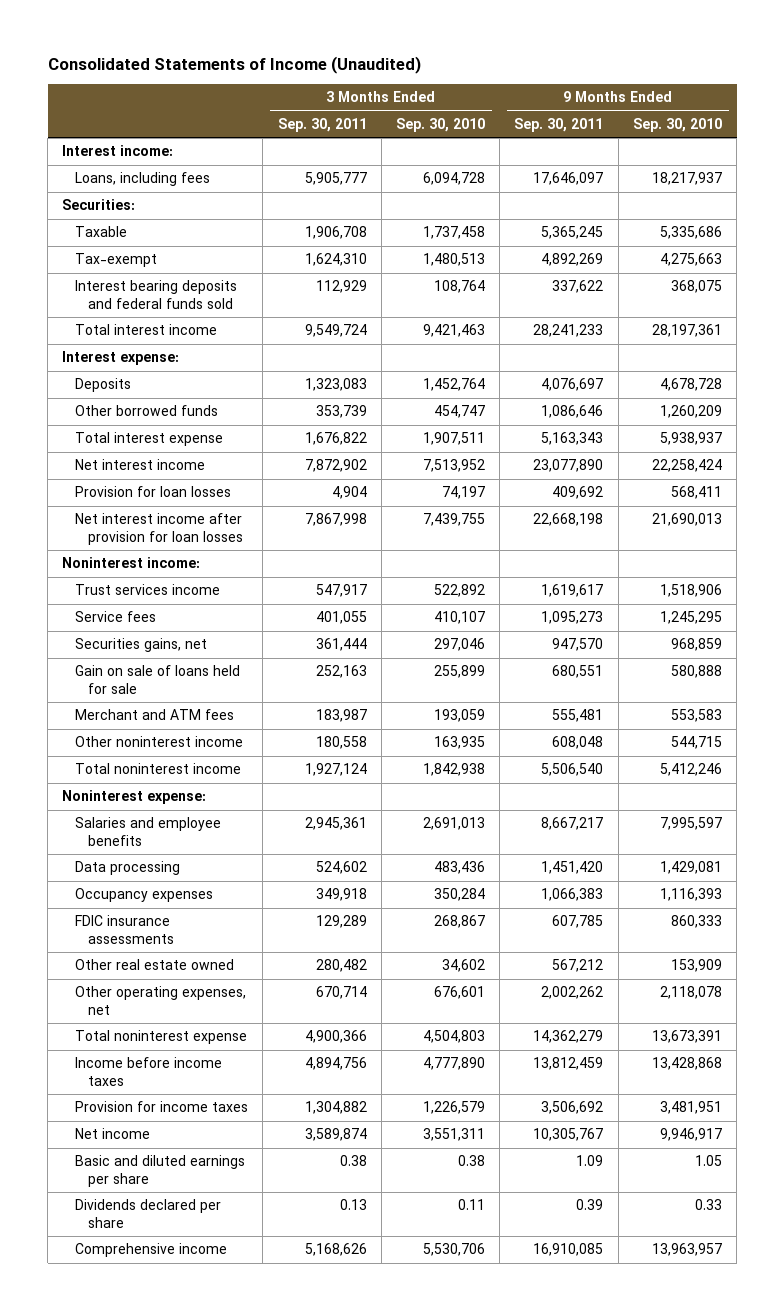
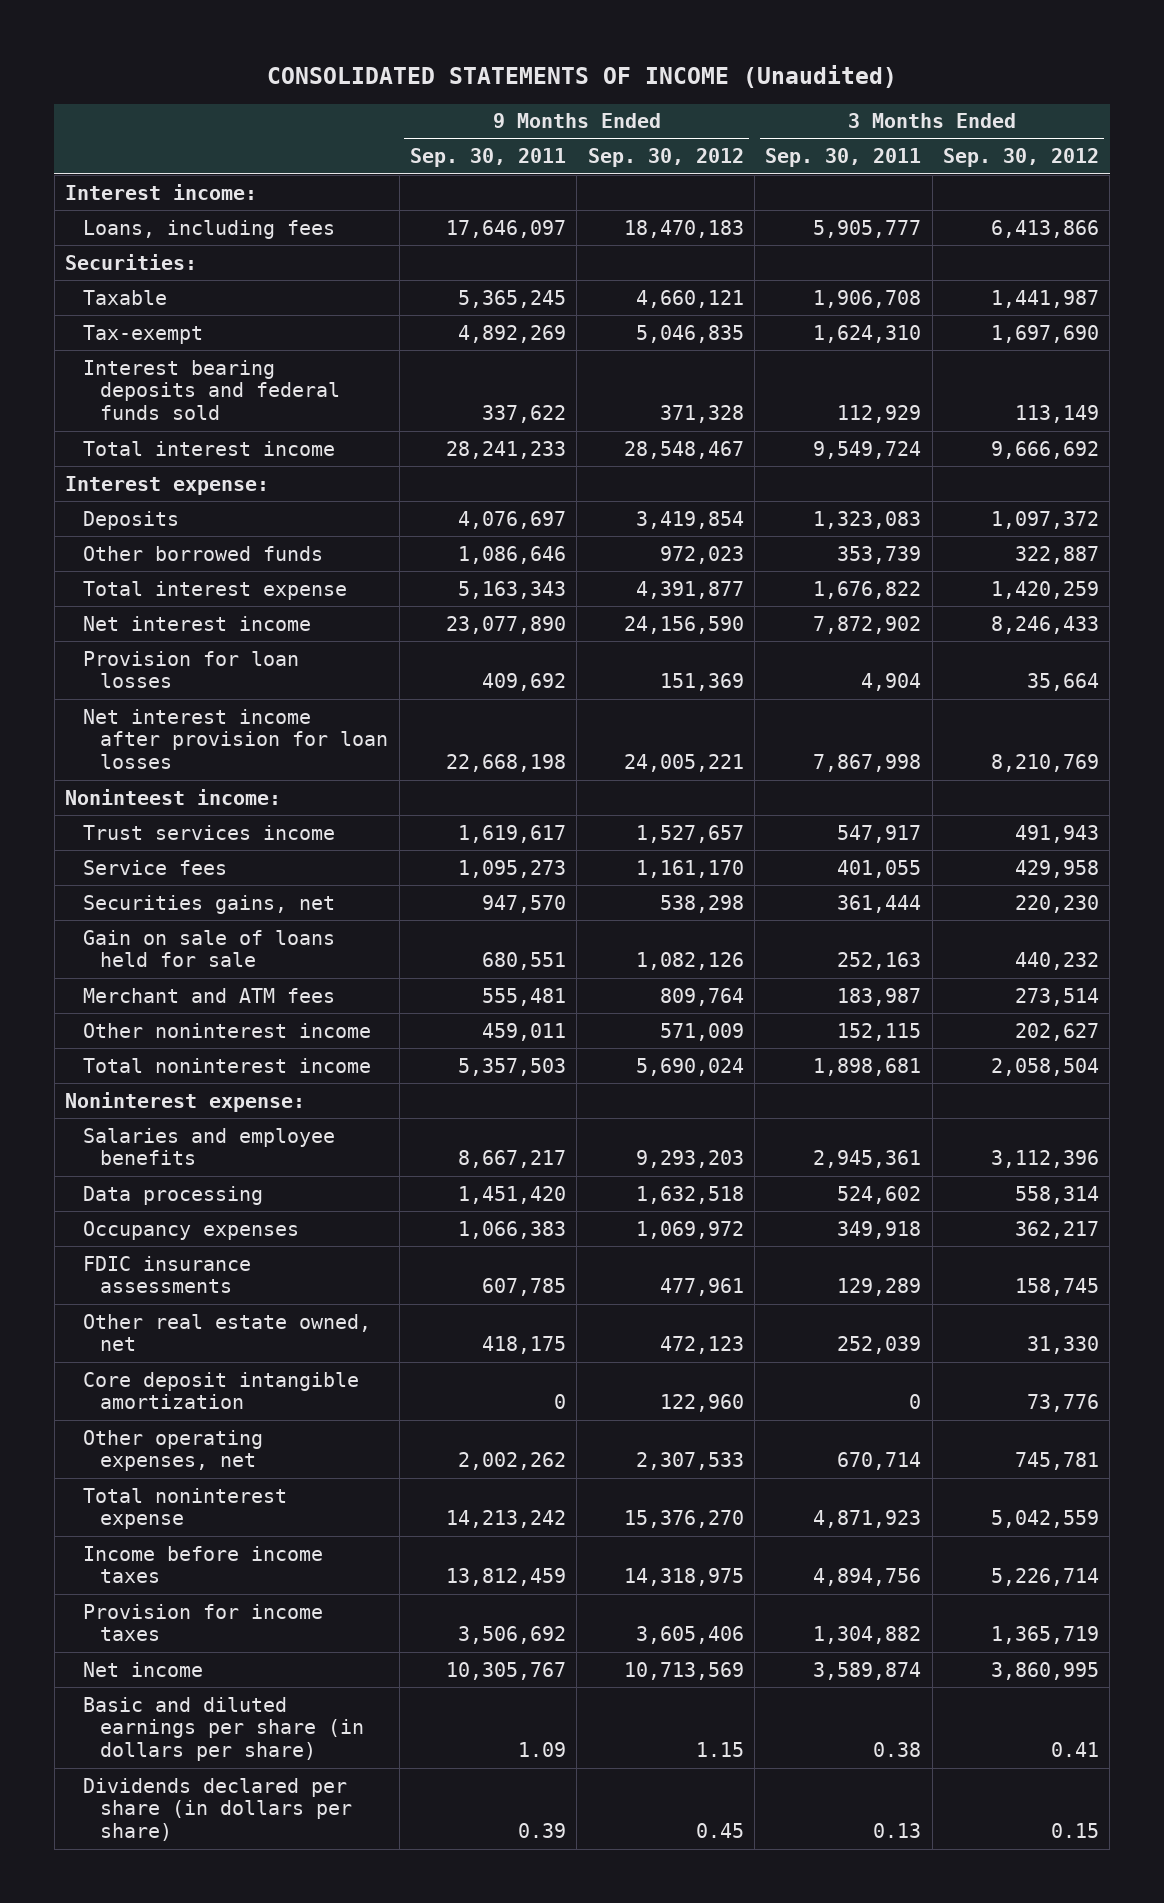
- Consolidated Statements of Income (Unaudited)
+ CONSOLIDATED STATEMENTS OF INCOME (Unaudited)
- | 3 Months Ended Sep. 30, 2011 | 3 Months Ended Sep. 30, 2010 | 9 Months Ended Sep. 30, 2011 | 9 Months Ended Sep. 30, 2010
+ | 9 Months Ended Sep. 30, 2011 | 9 Months Ended Sep. 30, 2012 | 3 Months Ended Sep. 30, 2011 | 3 Months Ended Sep. 30, 2012
- Noninterest income:
+ Noninteest income:
- Other noninterest income | 180,558 | 163,935 | 608,048 | 544,715
- Total noninterest income | 1,927,124 | 1,842,938 | 5,506,540 | 5,412,246
+ Other noninterest income | 459,011 | 571,009 | 152,115 | 202,627
+ Total noninterest income | 5,357,503 | 5,690,024 | 1,898,681 | 2,058,504
- Other real estate owned | 280,482 | 34,602 | 567,212 | 153,909
+ Other real estate owned, net | 418,175 | 472,123 | 252,039 | 31,330
+ Core deposit intangible amortization | 0 | 122,960 | 0 | 73,776
- Total noninterest expense | 4,900,366 | 4,504,803 | 14,362,279 | 13,673,391
+ Total noninterest expense | 14,213,242 | 15,376,270 | 4,871,923 | 5,042,559
- Basic and diluted earnings per share | 0.38 | 0.38 | 1.09 | 1.05
- Dividends declared per share | 0.13 | 0.11 | 0.39 | 0.33
- Comprehensive income | 5,168,626 | 5,530,706 | 16,910,085 | 13,963,957
+ Basic and diluted earnings per share (in dollars per share) | 1.09 | 1.15 | 0.38 | 0.41
+ Dividends declared per share (in dollars per share) | 0.39 | 0.45 | 0.13 | 0.15

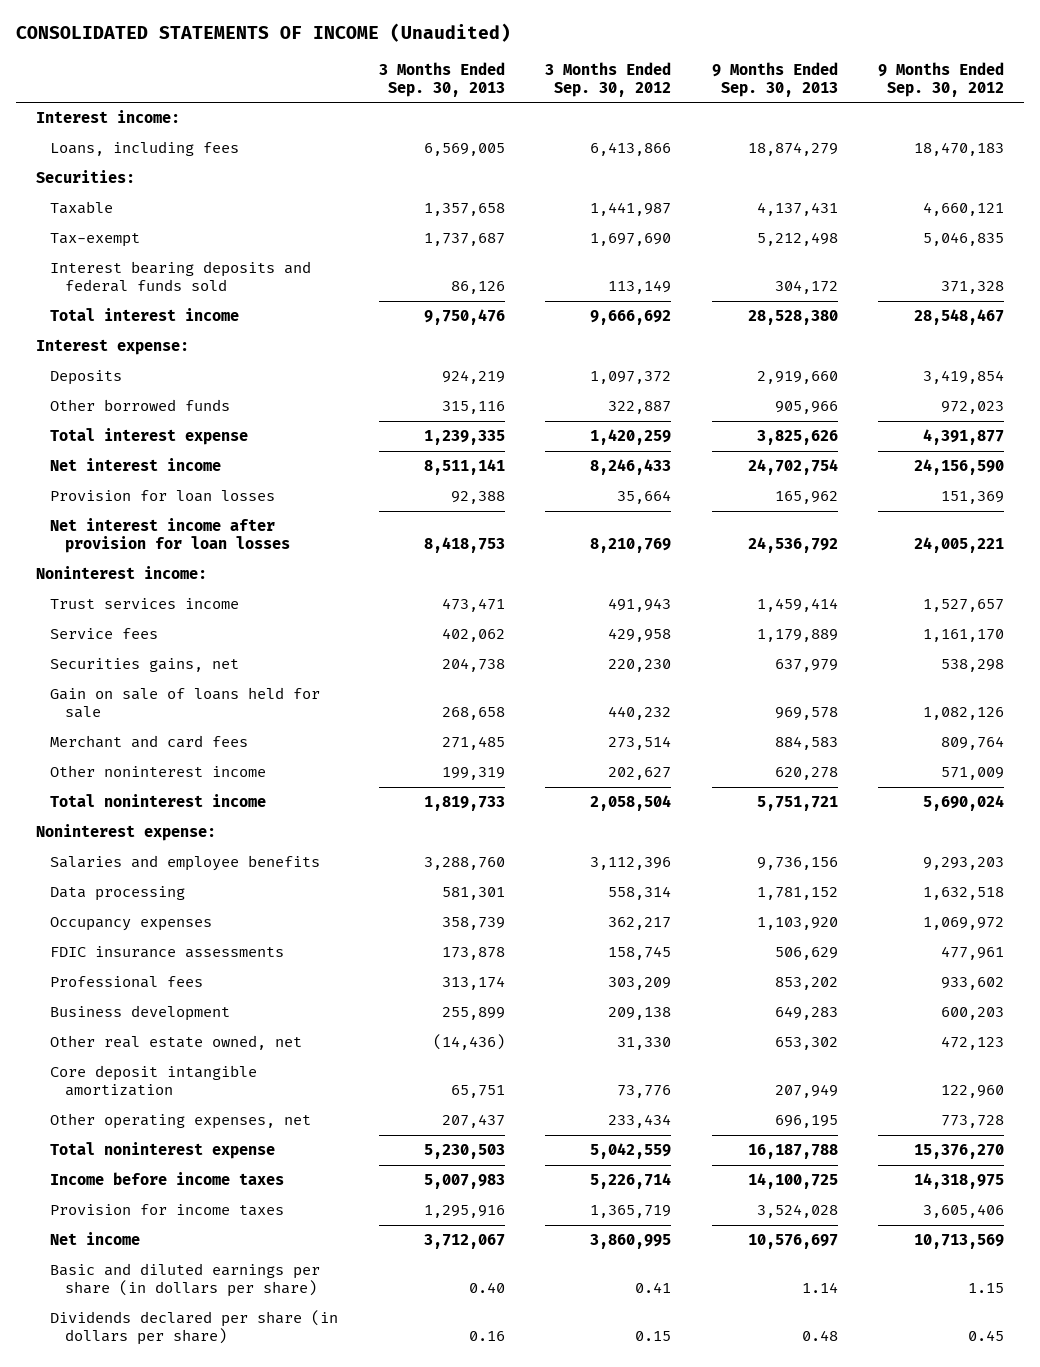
- | 9 Months Ended Sep. 30, 2011 | 9 Months Ended Sep. 30, 2012 | 3 Months Ended Sep. 30, 2011 | 3 Months Ended Sep. 30, 2012
+ | 3 Months Ended Sep. 30, 2013 | 3 Months Ended Sep. 30, 2012 | 9 Months Ended Sep. 30, 2013 | 9 Months Ended Sep. 30, 2012
- Noninteest income:
+ Noninterest income:
- Merchant and ATM fees | 555,481 | 809,764 | 183,987 | 273,514
+ Merchant and card fees | 271,485 | 273,514 | 884,583 | 809,764
+ Professional fees | 313,174 | 303,209 | 853,202 | 933,602
+ Business development | 255,899 | 209,138 | 649,283 | 600,203
- Other operating expenses, net | 2,002,262 | 2,307,533 | 670,714 | 745,781
+ Other operating expenses, net | 207,437 | 233,434 | 696,195 | 773,728

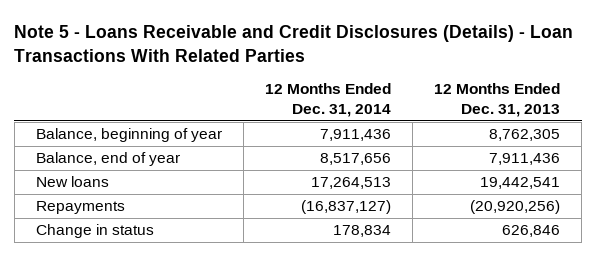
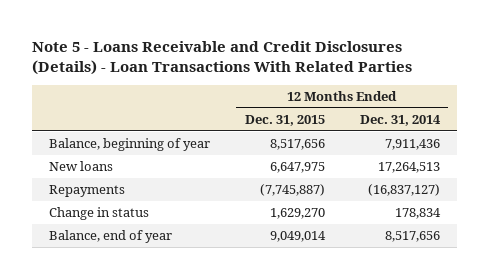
- | 12 Months Ended Dec. 31, 2014 | 12 Months Ended Dec. 31, 2013
+ | 12 Months Ended Dec. 31, 2015 | 12 Months Ended Dec. 31, 2014
moved down: Balance, end of year | 9,049,014 | 8,517,656

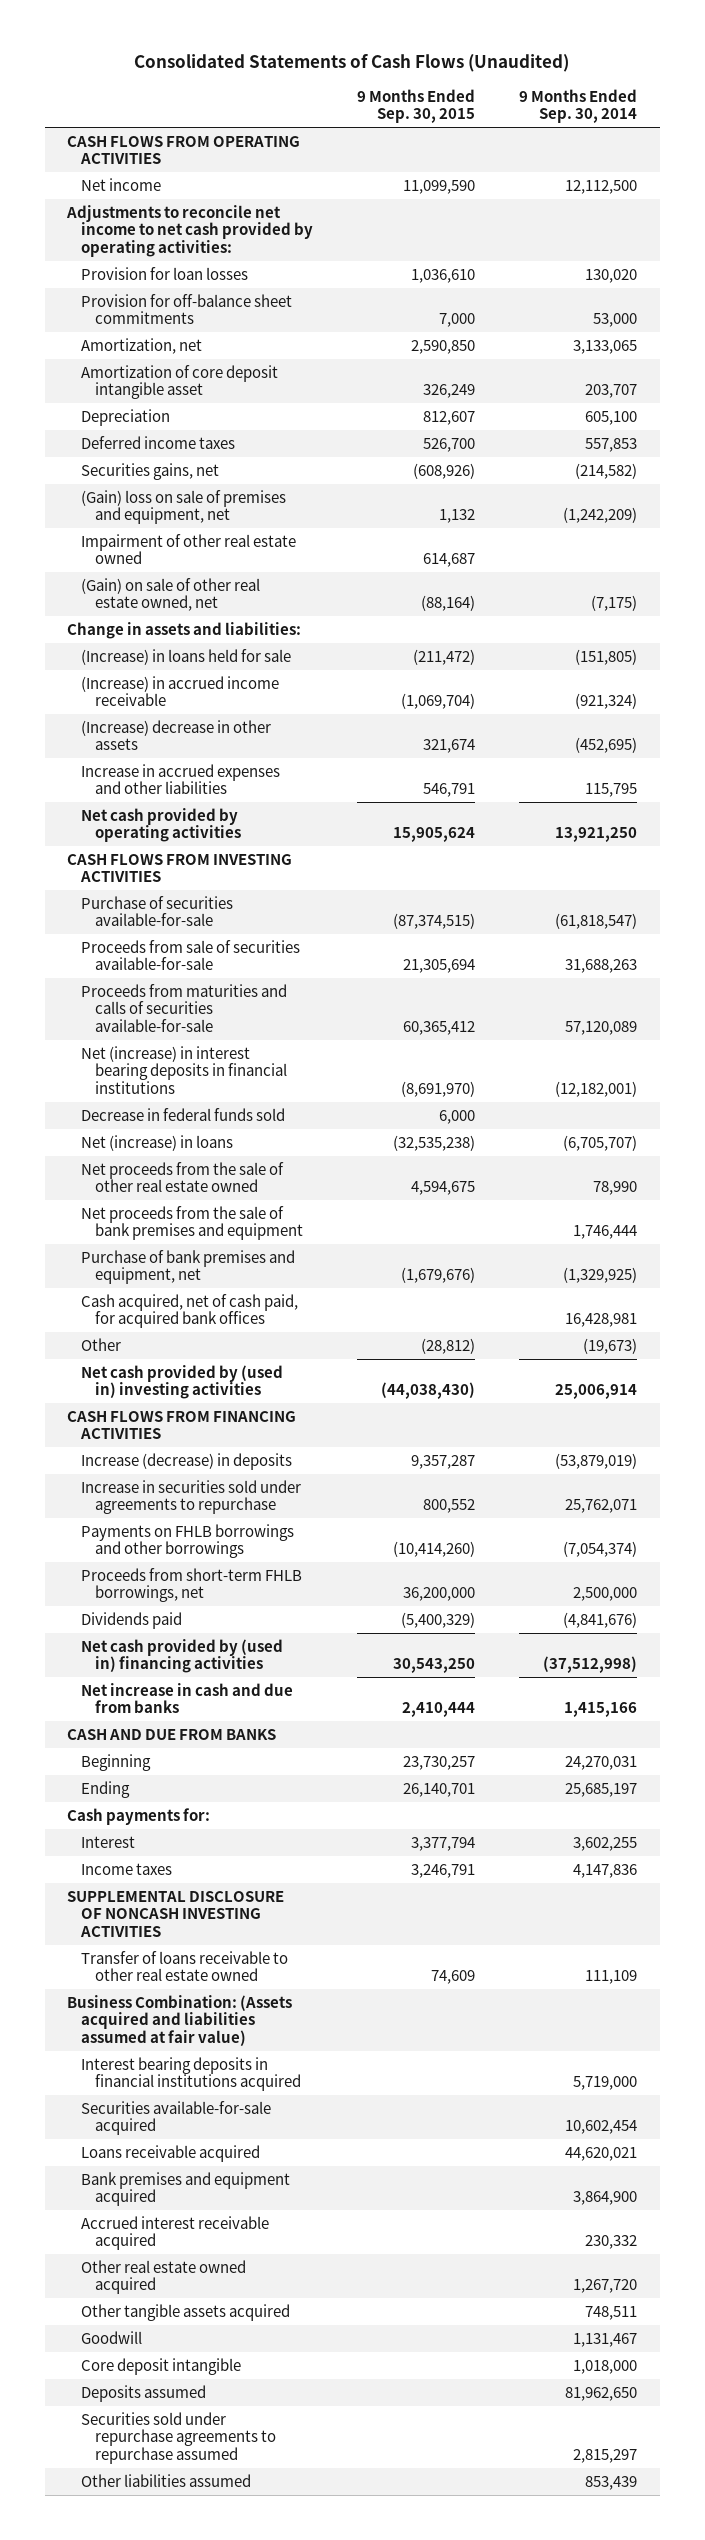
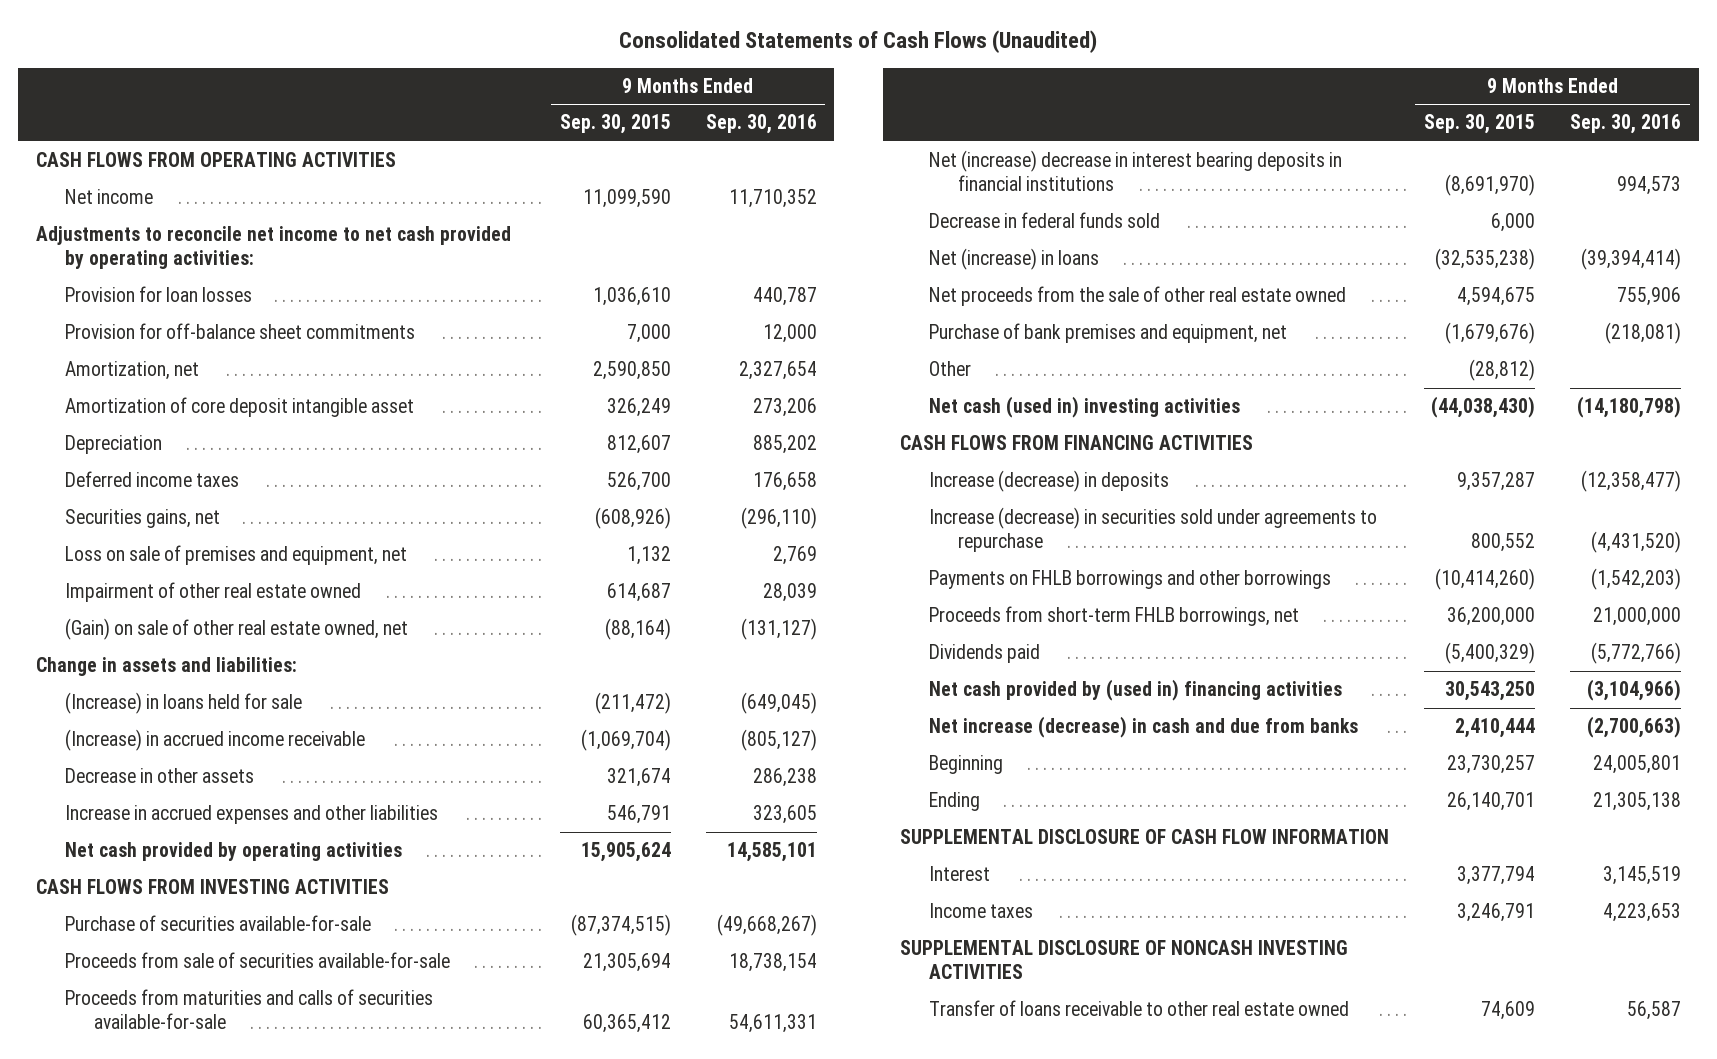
- | 9 Months Ended Sep. 30, 2015 | 9 Months Ended Sep. 30, 2014
+ | 9 Months Ended Sep. 30, 2015 | 9 Months Ended Sep. 30, 2016
- (Gain) loss on sale of premises and equipment, net | 1,132 | (1,242,209)
+ Loss on sale of premises and equipment, net | 1,132 | 2,769
- (Increase) decrease in other assets | 321,674 | (452,695)
+ Decrease in other assets | 321,674 | 286,238
- Net (increase) in interest bearing deposits in financial institutions | (8,691,970) | (12,182,001)
+ Net (increase) decrease in interest bearing deposits in financial institutions | (8,691,970) | 994,573
- Net proceeds from the sale of bank premises and equipment | | 1,746,444
- Cash acquired, net of cash paid, for acquired bank offices | | 16,428,981
- Net cash provided by (used in) investing activities | (44,038,430) | 25,006,914
+ Net cash (used in) investing activities | (44,038,430) | (14,180,798)
- Increase in securities sold under agreements to repurchase | 800,552 | 25,762,071
+ Increase (decrease) in securities sold under agreements to repurchase | 800,552 | (4,431,520)
- Net increase in cash and due from banks | 2,410,444 | 1,415,166
- CASH AND DUE FROM BANKS
+ Net increase (decrease) in cash and due from banks | 2,410,444 | (2,700,663)
- Cash payments for:
+ SUPPLEMENTAL DISCLOSURE OF CASH FLOW INFORMATION
- Business Combination: (Assets acquired and liabilities assumed at fair value)
- Interest bearing deposits in financial institutions acquired | | 5,719,000
- Securities available-for-sale acquired | | 10,602,454
- Loans receivable acquired | | 44,620,021
- Bank premises and equipment acquired | | 3,864,900
- Accrued interest receivable acquired | | 230,332
- Other real estate owned acquired | | 1,267,720
- Other tangible assets acquired | | 748,511
- Goodwill | | 1,131,467
- Core deposit intangible | | 1,018,000
- Deposits assumed | | 81,962,650
- Securities sold under repurchase agreements to repurchase assumed | | 2,815,297
- Other liabilities assumed | | 853,439

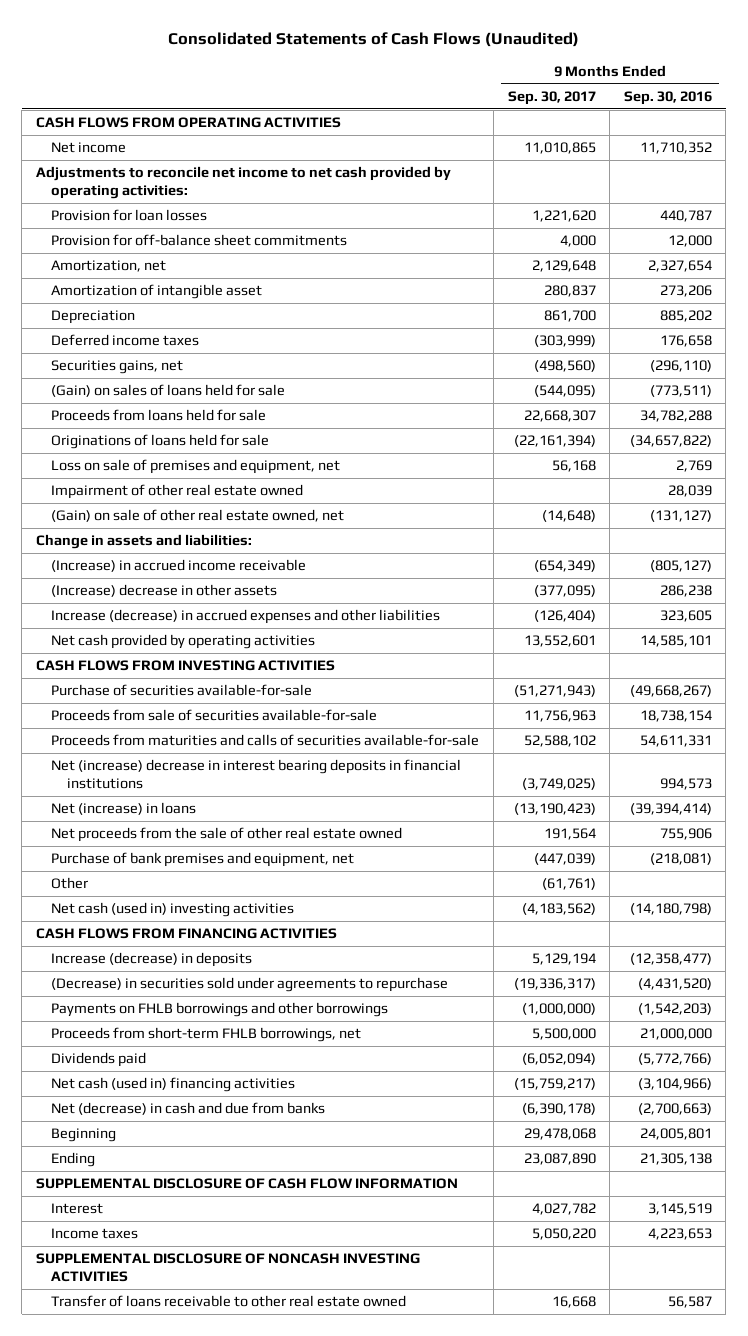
- | 9 Months Ended Sep. 30, 2015 | 9 Months Ended Sep. 30, 2016
+ | 9 Months Ended Sep. 30, 2017 | 9 Months Ended Sep. 30, 2016
- Amortization of core deposit intangible asset | 326,249 | 273,206
+ Amortization of intangible asset | 280,837 | 273,206
+ (Gain) on sales of loans held for sale | (544,095) | (773,511)
+ Proceeds from loans held for sale | 22,668,307 | 34,782,288
+ Originations of loans held for sale | (22,161,394) | (34,657,822)
- (Increase) in loans held for sale | (211,472) | (649,045)
- Decrease in other assets | 321,674 | 286,238
- Increase in accrued expenses and other liabilities | 546,791 | 323,605
+ (Increase) decrease in other assets | (377,095) | 286,238
+ Increase (decrease) in accrued expenses and other liabilities | (126,404) | 323,605
- Decrease in federal funds sold | 6,000 |
- Increase (decrease) in securities sold under agreements to repurchase | 800,552 | (4,431,520)
+ (Decrease) in securities sold under agreements to repurchase | (19,336,317) | (4,431,520)
- Net cash provided by (used in) financing activities | 30,543,250 | (3,104,966)
- Net increase (decrease) in cash and due from banks | 2,410,444 | (2,700,663)
+ Net cash (used in) financing activities | (15,759,217) | (3,104,966)
+ Net (decrease) in cash and due from banks | (6,390,178) | (2,700,663)

